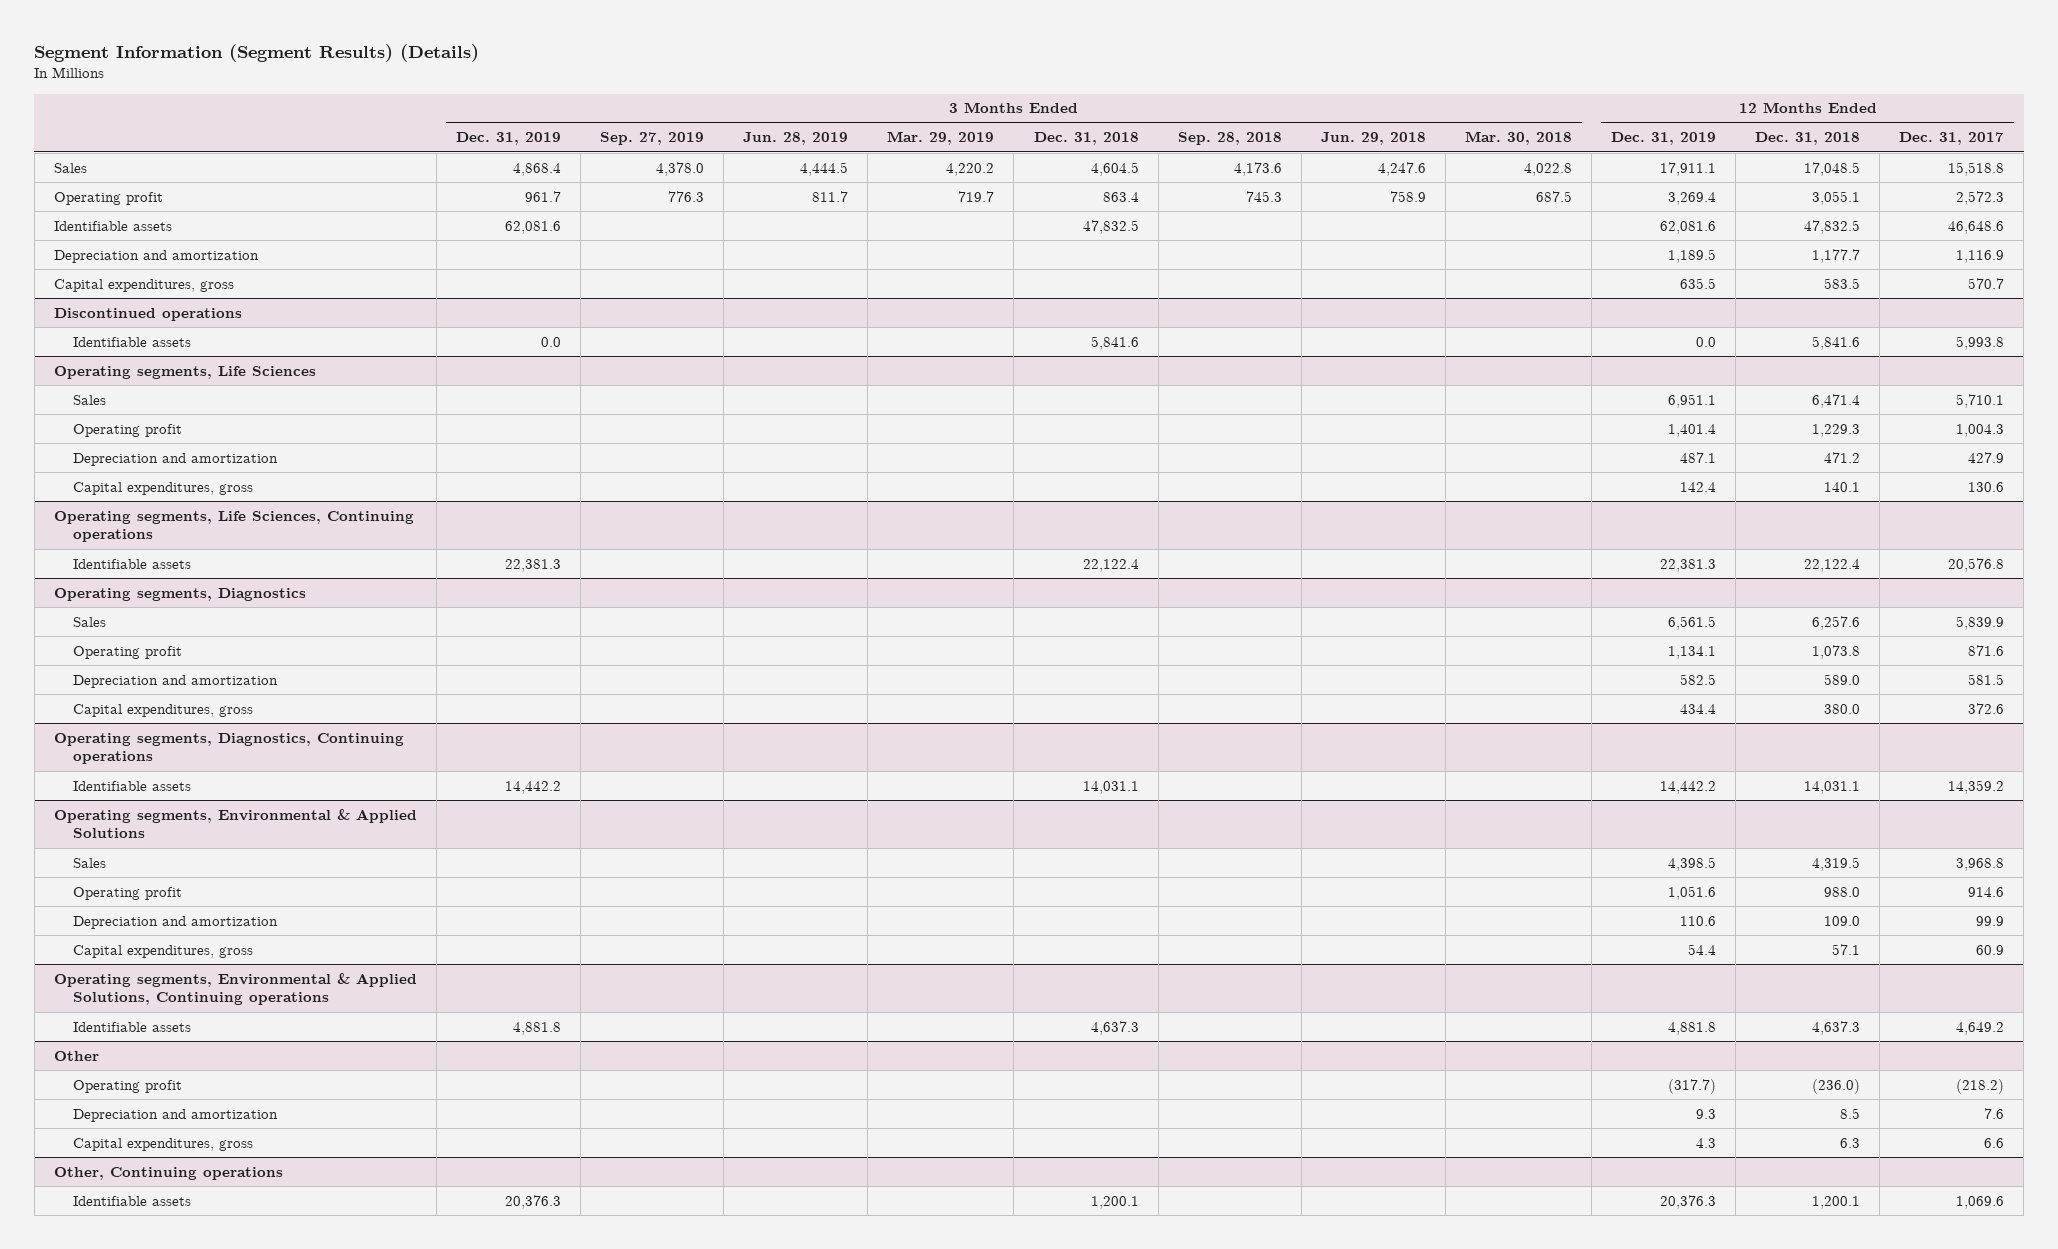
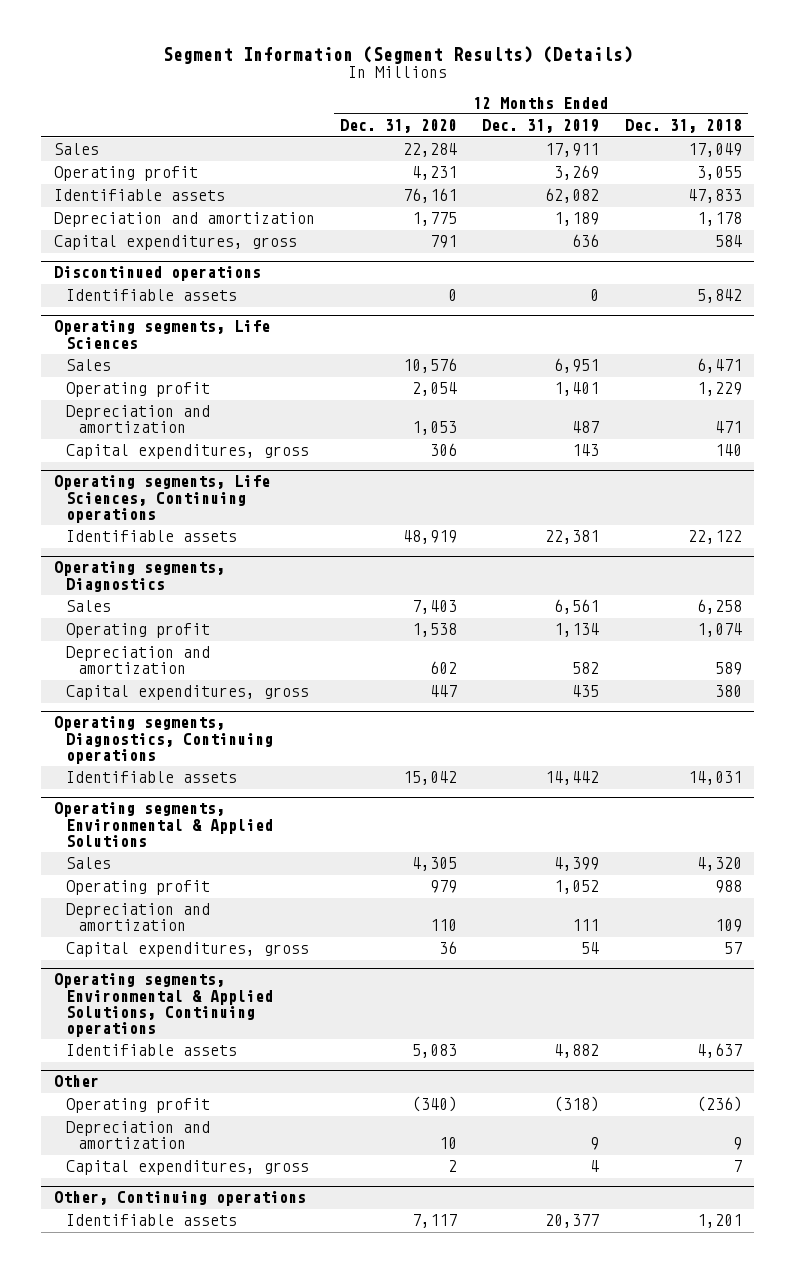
- | 3 Months Ended Dec. 31, 2019 | 3 Months Ended Sep. 27, 2019 | 3 Months Ended Jun. 28, 2019 | 3 Months Ended Mar. 29, 2019 | 3 Months Ended Dec. 31, 2018 | 3 Months Ended Sep. 28, 2018 | 3 Months Ended Jun. 29, 2018 | 3 Months Ended Mar. 30, 2018 | 12 Months Ended Dec. 31, 2019 | 12 Months Ended Dec. 31, 2018 | 12 Months Ended Dec. 31, 2017
+ | 12 Months Ended Dec. 31, 2020 | 12 Months Ended Dec. 31, 2019 | 12 Months Ended Dec. 31, 2018
- Sales | 4,868.4 | 4,378.0 | 4,444.5 | 4,220.2 | 4,604.5 | 4,173.6 | 4,247.6 | 4,022.8 | 17,911.1 | 17,048.5 | 15,518.8
- Operating profit | 961.7 | 776.3 | 811.7 | 719.7 | 863.4 | 745.3 | 758.9 | 687.5 | 3,269.4 | 3,055.1 | 2,572.3
- Identifiable assets | 62,081.6 | | | | 47,832.5 | | | | 62,081.6 | 47,832.5 | 46,648.6
- Depreciation and amortization | | | | | | | | | 1,189.5 | 1,177.7 | 1,116.9
- Capital expenditures, gross | | | | | | | | | 635.5 | 583.5 | 570.7
+ Sales | 22,284 | 17,911 | 17,049
+ Operating profit | 4,231 | 3,269 | 3,055
+ Identifiable assets | 76,161 | 62,082 | 47,833
+ Depreciation and amortization | 1,775 | 1,189 | 1,178
+ Capital expenditures, gross | 791 | 636 | 584
@ Discontinued operations
- Identifiable assets | 0.0 | | | | 5,841.6 | | | | 0.0 | 5,841.6 | 5,993.8
+ Identifiable assets | 0 | 0 | 5,842
@ Operating segments, Life Sciences
- Sales | | | | | | | | | 6,951.1 | 6,471.4 | 5,710.1
- Operating profit | | | | | | | | | 1,401.4 | 1,229.3 | 1,004.3
- Depreciation and amortization | | | | | | | | | 487.1 | 471.2 | 427.9
- Capital expenditures, gross | | | | | | | | | 142.4 | 140.1 | 130.6
+ Sales | 10,576 | 6,951 | 6,471
+ Operating profit | 2,054 | 1,401 | 1,229
+ Depreciation and amortization | 1,053 | 487 | 471
+ Capital expenditures, gross | 306 | 143 | 140
@ Operating segments, Life Sciences, Continuing operations
- Identifiable assets | 22,381.3 | | | | 22,122.4 | | | | 22,381.3 | 22,122.4 | 20,576.8
+ Identifiable assets | 48,919 | 22,381 | 22,122
@ Operating segments, Diagnostics
- Sales | | | | | | | | | 6,561.5 | 6,257.6 | 5,839.9
- Operating profit | | | | | | | | | 1,134.1 | 1,073.8 | 871.6
- Depreciation and amortization | | | | | | | | | 582.5 | 589.0 | 581.5
- Capital expenditures, gross | | | | | | | | | 434.4 | 380.0 | 372.6
+ Sales | 7,403 | 6,561 | 6,258
+ Operating profit | 1,538 | 1,134 | 1,074
+ Depreciation and amortization | 602 | 582 | 589
+ Capital expenditures, gross | 447 | 435 | 380
@ Operating segments, Diagnostics, Continuing operations
- Identifiable assets | 14,442.2 | | | | 14,031.1 | | | | 14,442.2 | 14,031.1 | 14,359.2
+ Identifiable assets | 15,042 | 14,442 | 14,031
@ Operating segments, Environmental & Applied Solutions
- Sales | | | | | | | | | 4,398.5 | 4,319.5 | 3,968.8
- Operating profit | | | | | | | | | 1,051.6 | 988.0 | 914.6
- Depreciation and amortization | | | | | | | | | 110.6 | 109.0 | 99.9
- Capital expenditures, gross | | | | | | | | | 54.4 | 57.1 | 60.9
+ Sales | 4,305 | 4,399 | 4,320
+ Operating profit | 979 | 1,052 | 988
+ Depreciation and amortization | 110 | 111 | 109
+ Capital expenditures, gross | 36 | 54 | 57
@ Operating segments, Environmental & Applied Solutions, Continuing operations
- Identifiable assets | 4,881.8 | | | | 4,637.3 | | | | 4,881.8 | 4,637.3 | 4,649.2
+ Identifiable assets | 5,083 | 4,882 | 4,637
@ Other
- Operating profit | | | | | | | | | (317.7) | (236.0) | (218.2)
- Depreciation and amortization | | | | | | | | | 9.3 | 8.5 | 7.6
- Capital expenditures, gross | | | | | | | | | 4.3 | 6.3 | 6.6
+ Operating profit | (340) | (318) | (236)
+ Depreciation and amortization | 10 | 9 | 9
+ Capital expenditures, gross | 2 | 4 | 7
@ Other, Continuing operations
- Identifiable assets | 20,376.3 | | | | 1,200.1 | | | | 20,376.3 | 1,200.1 | 1,069.6
+ Identifiable assets | 7,117 | 20,377 | 1,201

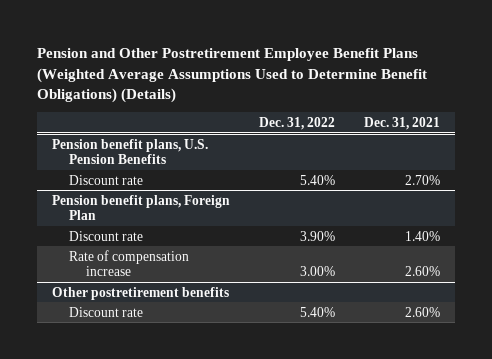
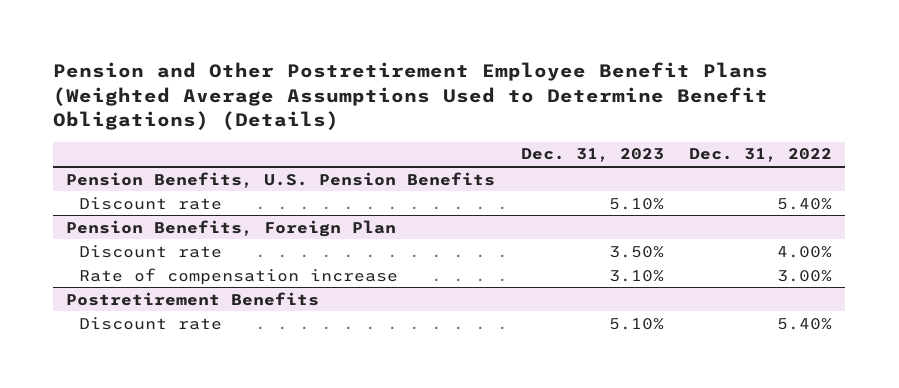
- | Dec. 31, 2022 | Dec. 31, 2021
+ | Dec. 31, 2023 | Dec. 31, 2022
- Pension benefit plans, U.S. Pension Benefits
+ Pension Benefits, U.S. Pension Benefits
- Pension benefit plans, Foreign Plan
- Discount rate | 3.90% | 1.40%
+ Pension Benefits, Foreign Plan
+ Discount rate | 3.50% | 4.00%
- Other postretirement benefits
+ Postretirement Benefits

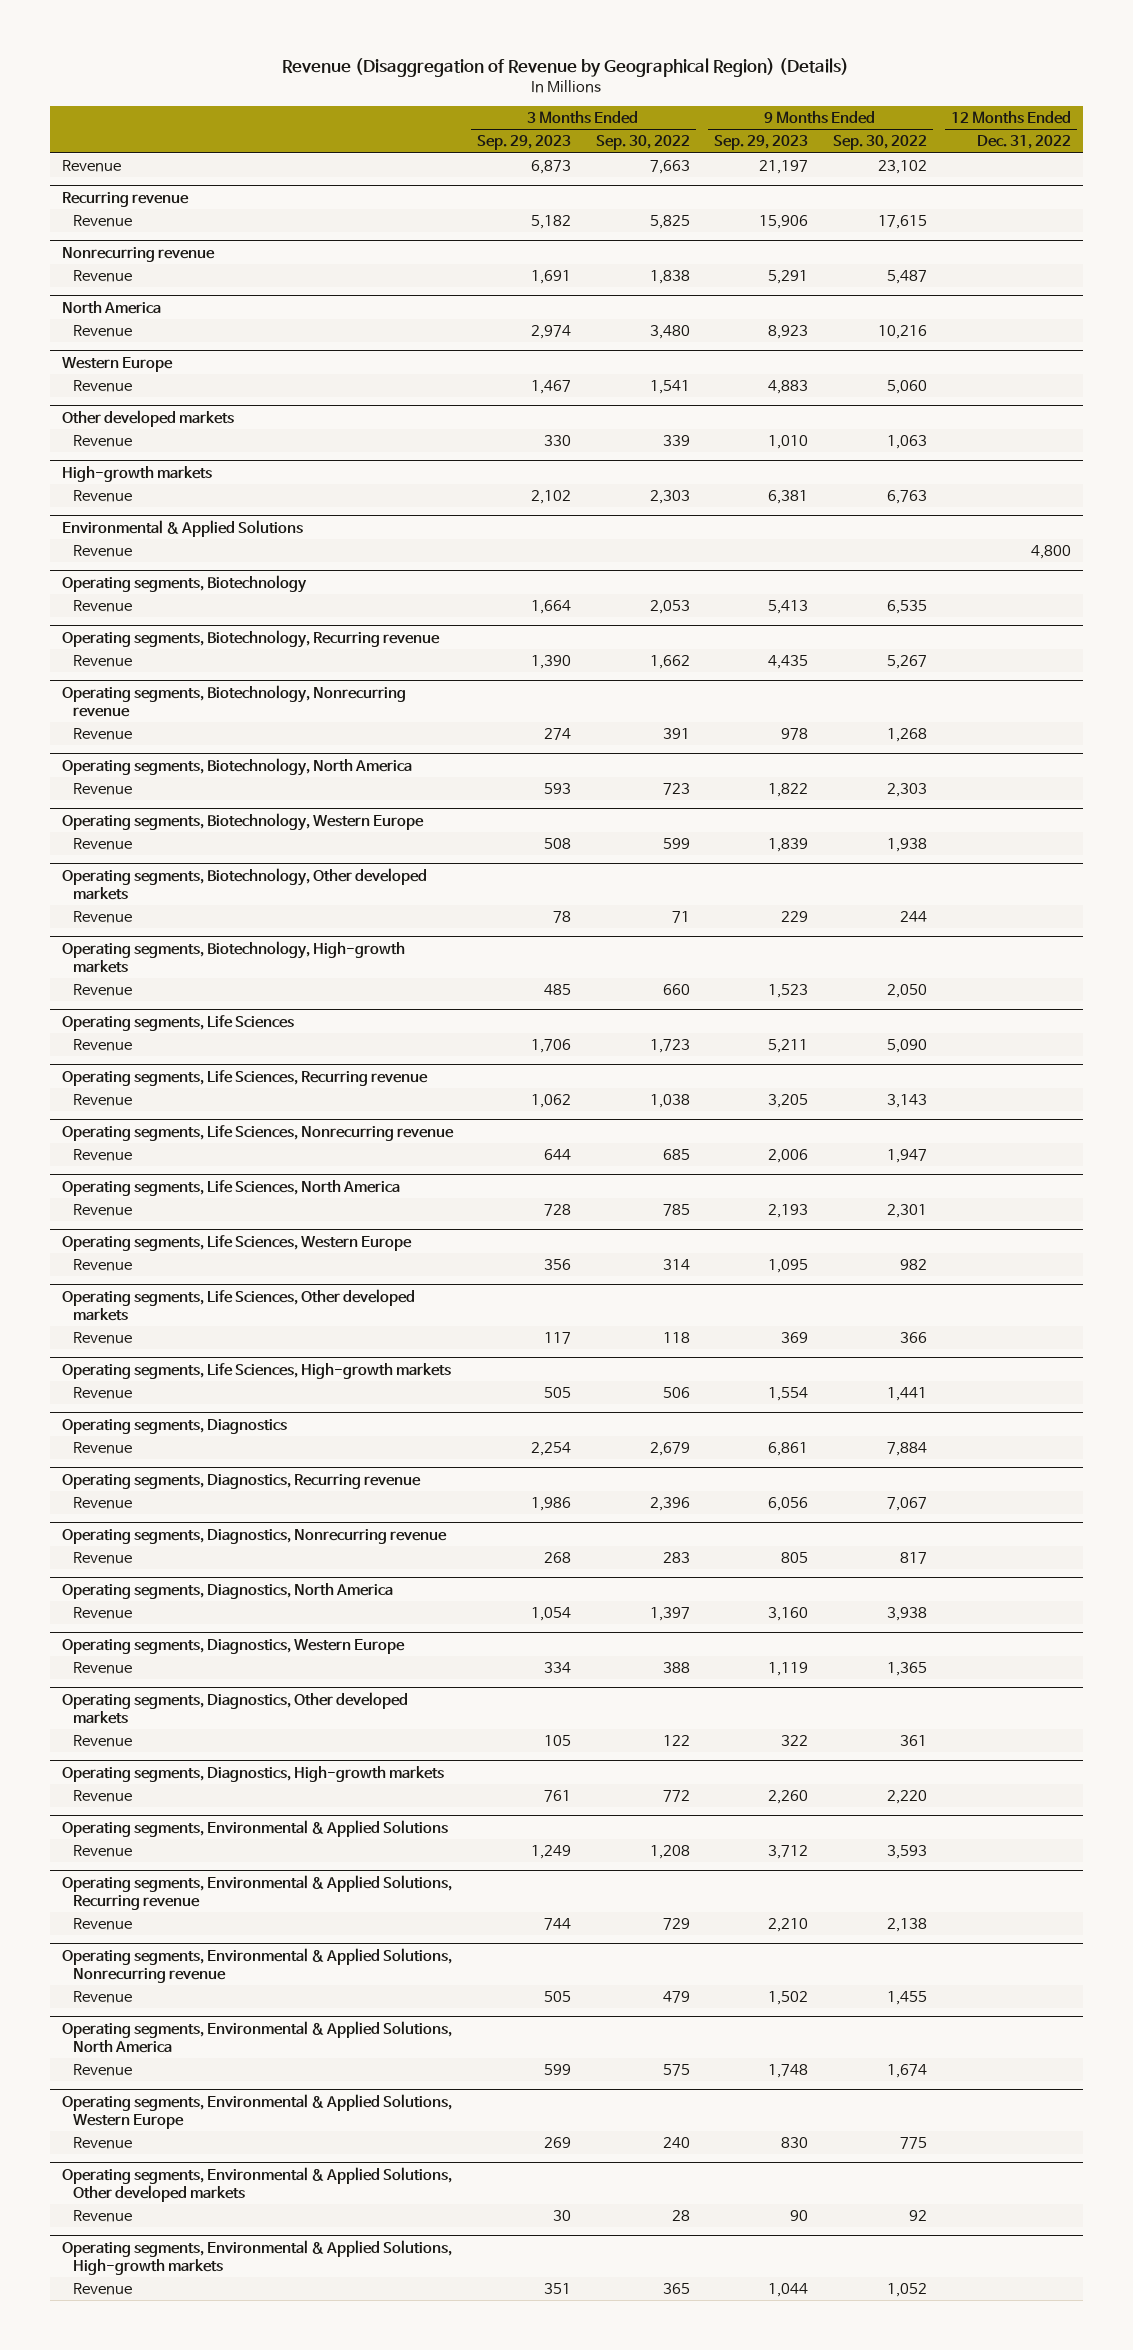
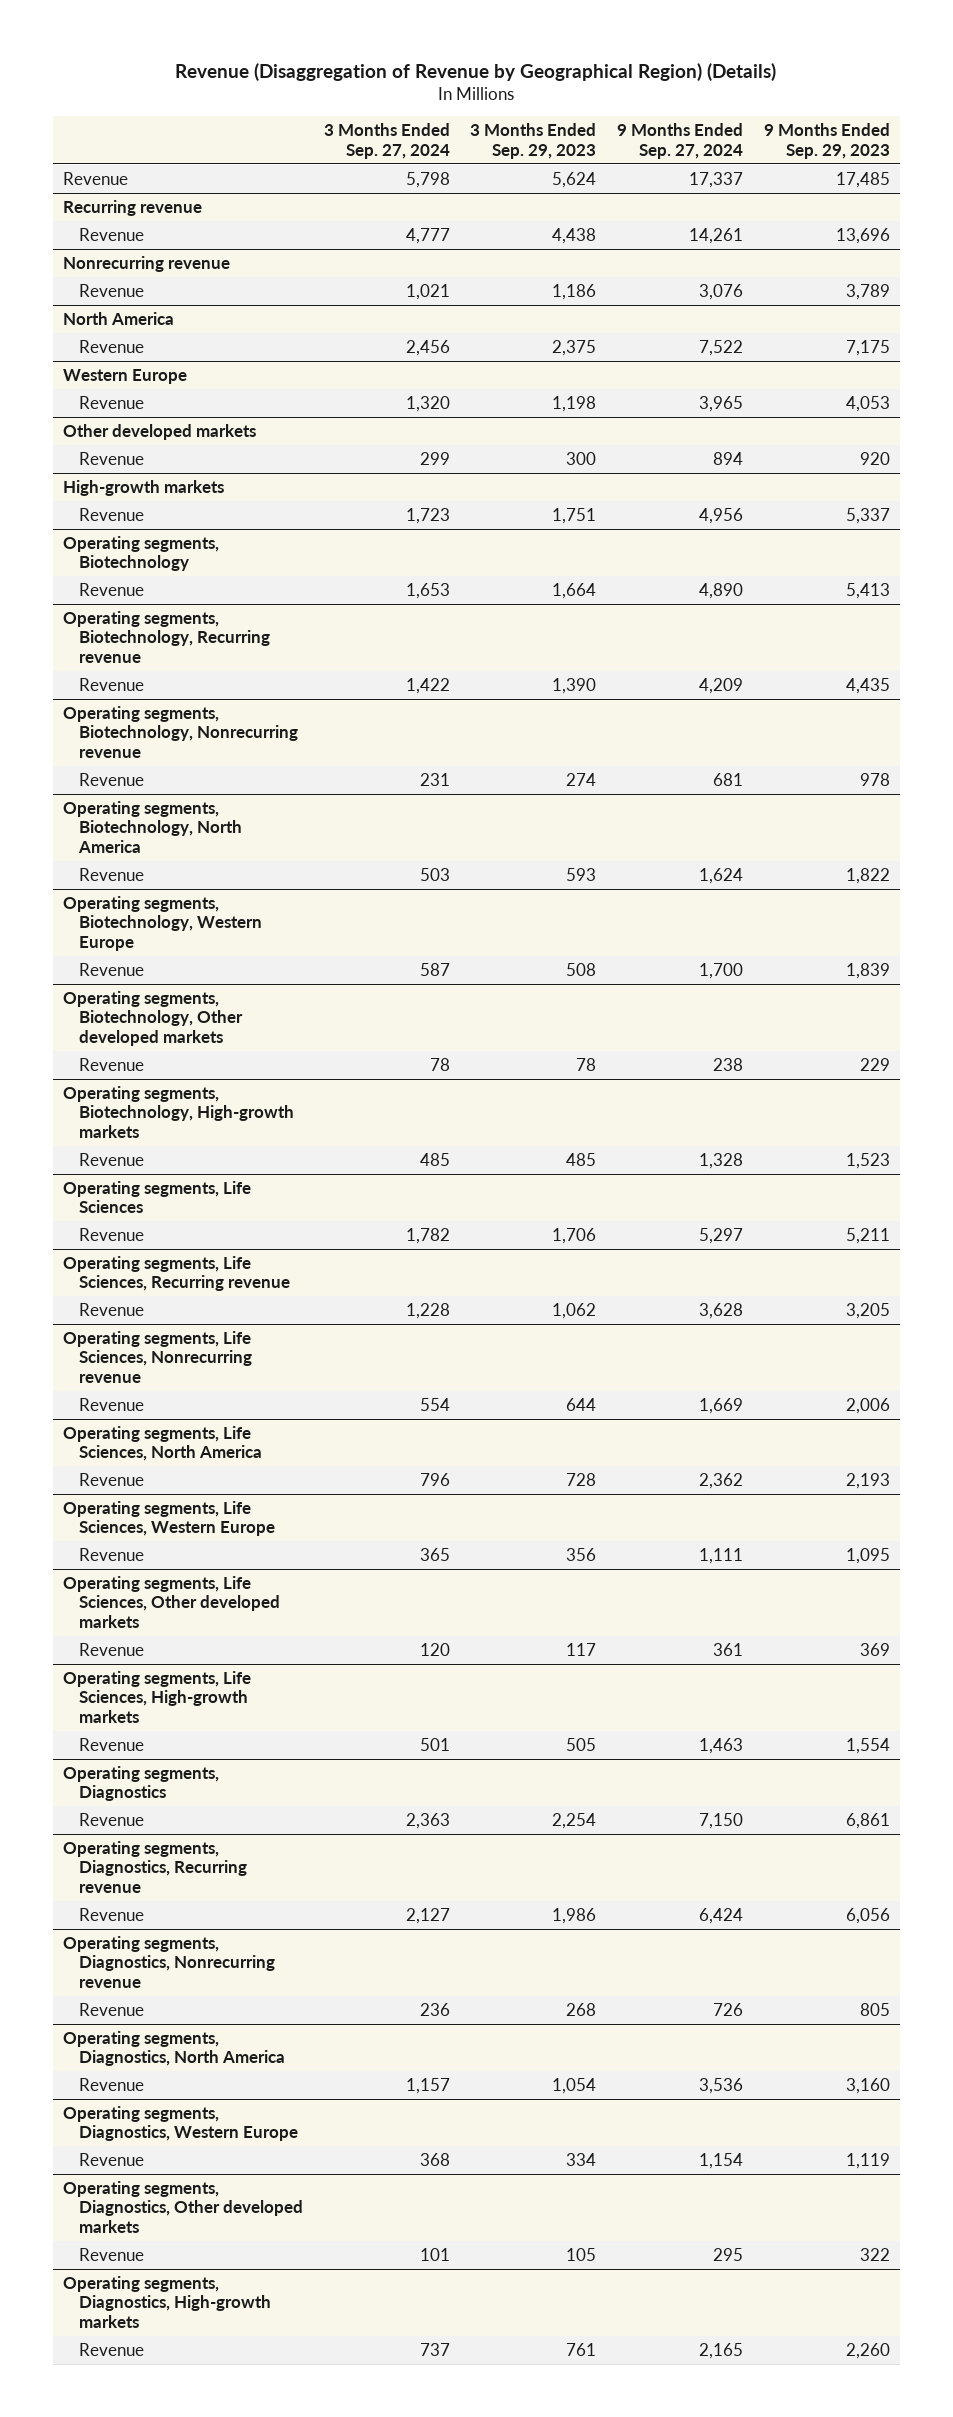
- | 3 Months Ended Sep. 29, 2023 | 3 Months Ended Sep. 30, 2022 | 9 Months Ended Sep. 29, 2023 | 9 Months Ended Sep. 30, 2022 | 12 Months Ended Dec. 31, 2022
+ | 3 Months Ended Sep. 27, 2024 | 3 Months Ended Sep. 29, 2023 | 9 Months Ended Sep. 27, 2024 | 9 Months Ended Sep. 29, 2023
- Revenue | 6,873 | 7,663 | 21,197 | 23,102 |
+ Revenue | 5,798 | 5,624 | 17,337 | 17,485
@ Recurring revenue
- Revenue | 5,182 | 5,825 | 15,906 | 17,615 |
+ Revenue | 4,777 | 4,438 | 14,261 | 13,696
@ Nonrecurring revenue
- Revenue | 1,691 | 1,838 | 5,291 | 5,487 |
+ Revenue | 1,021 | 1,186 | 3,076 | 3,789
@ North America
- Revenue | 2,974 | 3,480 | 8,923 | 10,216 |
+ Revenue | 2,456 | 2,375 | 7,522 | 7,175
@ Western Europe
- Revenue | 1,467 | 1,541 | 4,883 | 5,060 |
+ Revenue | 1,320 | 1,198 | 3,965 | 4,053
@ Other developed markets
- Revenue | 330 | 339 | 1,010 | 1,063 |
+ Revenue | 299 | 300 | 894 | 920
@ High-growth markets
- Revenue | 2,102 | 2,303 | 6,381 | 6,763 |
- Environmental & Applied Solutions
- Revenue | | | | | 4,800
@ High-growth markets
+ Revenue | 1,723 | 1,751 | 4,956 | 5,337
- Operating segments, Environmental & Applied Solutions
- Revenue | 1,249 | 1,208 | 3,712 | 3,593 |
- Operating segments, Environmental & Applied Solutions, Recurring revenue
- Revenue | 744 | 729 | 2,210 | 2,138 |
- Operating segments, Environmental & Applied Solutions, Nonrecurring revenue
- Revenue | 505 | 479 | 1,502 | 1,455 |
- Operating segments, Environmental & Applied Solutions, North America
- Revenue | 599 | 575 | 1,748 | 1,674 |
- Operating segments, Environmental & Applied Solutions, Western Europe
- Revenue | 269 | 240 | 830 | 775 |
- Operating segments, Environmental & Applied Solutions, Other developed markets
- Revenue | 30 | 28 | 90 | 92 |
- Operating segments, Environmental & Applied Solutions, High-growth markets
- Revenue | 351 | 365 | 1,044 | 1,052 |

